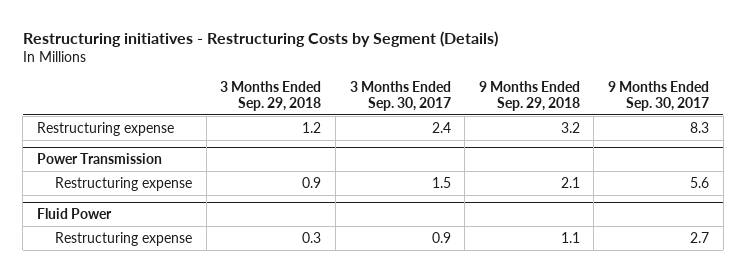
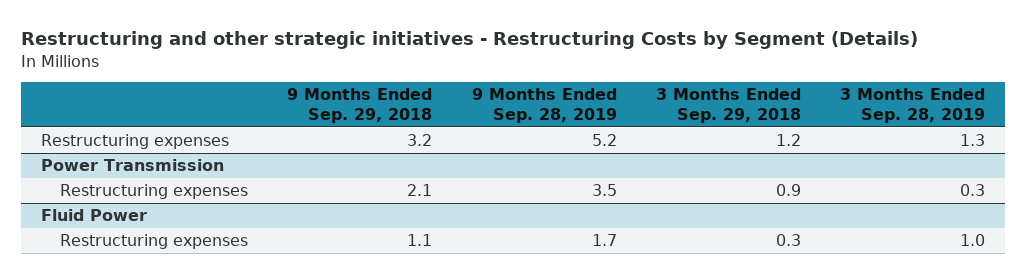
- Restructuring initiatives - Restructuring Costs by Segment (Details)
+ Restructuring and other strategic initiatives - Restructuring Costs by Segment (Details)
- | 3 Months Ended Sep. 29, 2018 | 3 Months Ended Sep. 30, 2017 | 9 Months Ended Sep. 29, 2018 | 9 Months Ended Sep. 30, 2017
+ | 9 Months Ended Sep. 29, 2018 | 9 Months Ended Sep. 28, 2019 | 3 Months Ended Sep. 29, 2018 | 3 Months Ended Sep. 28, 2019
- Restructuring expense | 1.2 | 2.4 | 3.2 | 8.3
+ Restructuring expenses | 3.2 | 5.2 | 1.2 | 1.3
@ Power Transmission
- Restructuring expense | 0.9 | 1.5 | 2.1 | 5.6
+ Restructuring expenses | 2.1 | 3.5 | 0.9 | 0.3
@ Fluid Power
- Restructuring expense | 0.3 | 0.9 | 1.1 | 2.7
+ Restructuring expenses | 1.1 | 1.7 | 0.3 | 1.0

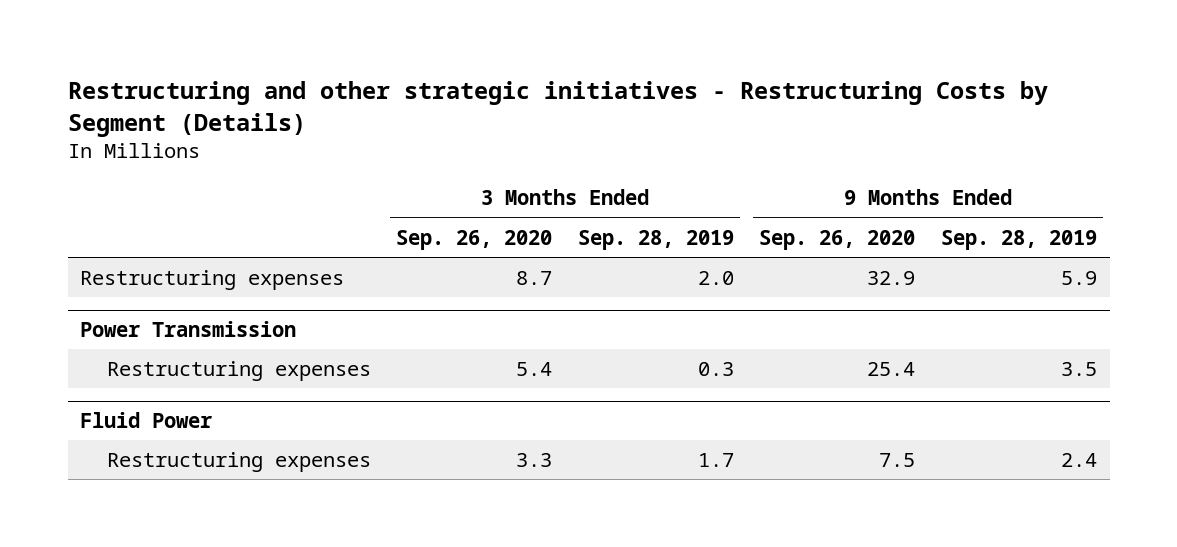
- | 9 Months Ended Sep. 29, 2018 | 9 Months Ended Sep. 28, 2019 | 3 Months Ended Sep. 29, 2018 | 3 Months Ended Sep. 28, 2019
+ | 3 Months Ended Sep. 26, 2020 | 3 Months Ended Sep. 28, 2019 | 9 Months Ended Sep. 26, 2020 | 9 Months Ended Sep. 28, 2019
- Restructuring expenses | 3.2 | 5.2 | 1.2 | 1.3
+ Restructuring expenses | 8.7 | 2.0 | 32.9 | 5.9
@ Fluid Power
- Restructuring expenses | 1.1 | 1.7 | 0.3 | 1.0
+ Restructuring expenses | 3.3 | 1.7 | 7.5 | 2.4

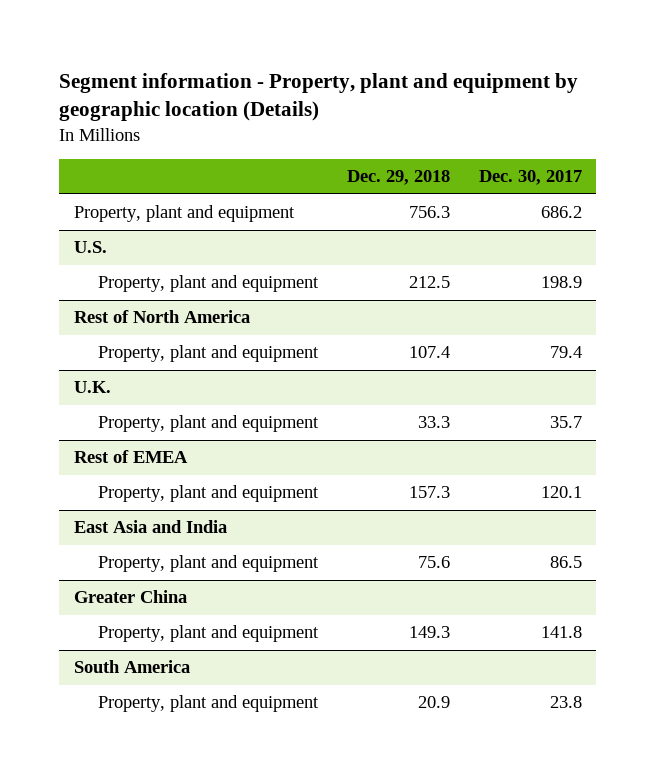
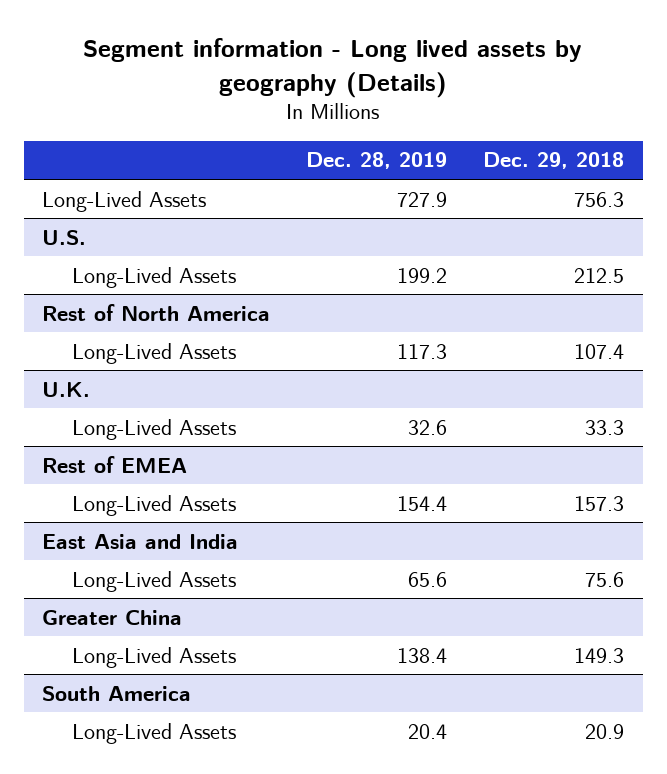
- Segment information - Property, plant and equipment by geographic location (Details)
+ Segment information - Long lived assets by geography (Details)
- | Dec. 29, 2018 | Dec. 30, 2017
+ | Dec. 28, 2019 | Dec. 29, 2018
- Property, plant and equipment | 756.3 | 686.2
+ Long-Lived Assets | 727.9 | 756.3
@ U.S.
- Property, plant and equipment | 212.5 | 198.9
+ Long-Lived Assets | 199.2 | 212.5
@ Rest of North America
- Property, plant and equipment | 107.4 | 79.4
+ Long-Lived Assets | 117.3 | 107.4
@ U.K.
- Property, plant and equipment | 33.3 | 35.7
+ Long-Lived Assets | 32.6 | 33.3
@ Rest of EMEA
- Property, plant and equipment | 157.3 | 120.1
+ Long-Lived Assets | 154.4 | 157.3
@ East Asia and India
- Property, plant and equipment | 75.6 | 86.5
+ Long-Lived Assets | 65.6 | 75.6
@ Greater China
- Property, plant and equipment | 149.3 | 141.8
+ Long-Lived Assets | 138.4 | 149.3
@ South America
- Property, plant and equipment | 20.9 | 23.8
+ Long-Lived Assets | 20.4 | 20.9

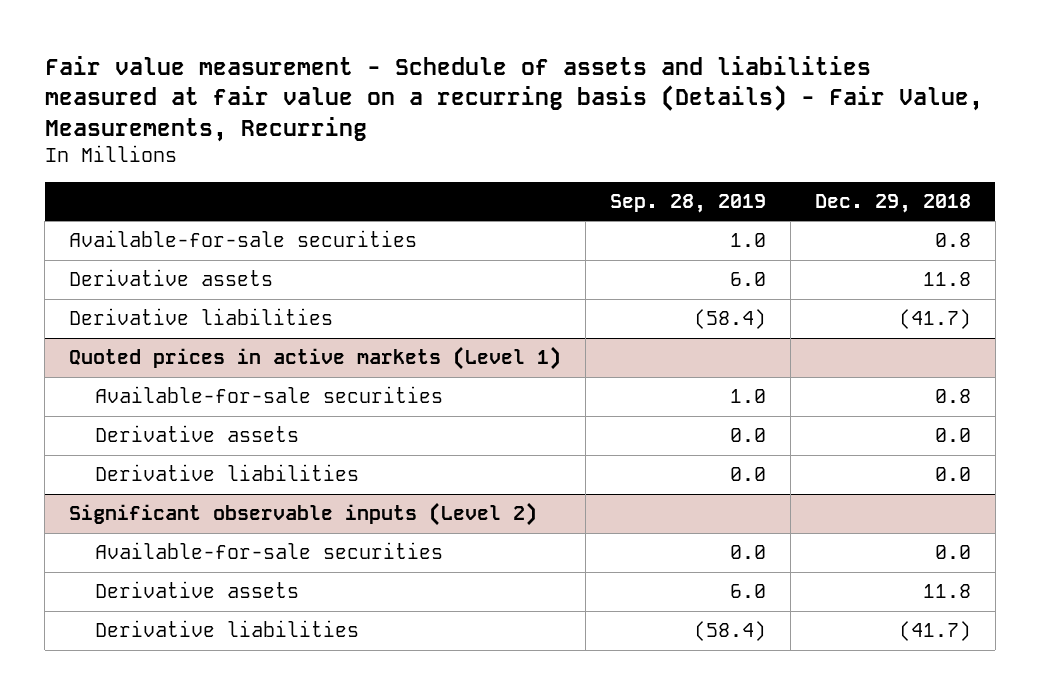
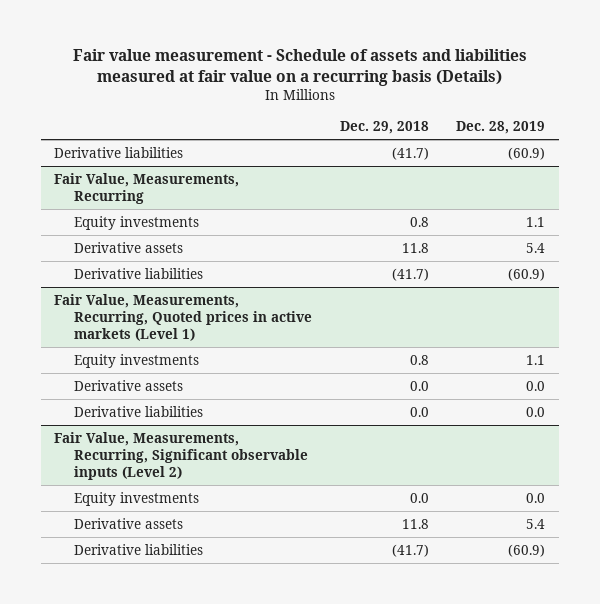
- Fair value measurement - Schedule of assets and liabilities measured at fair value on a recurring basis (Details) - Fair Value, Measurements, Recurring
+ Fair value measurement - Schedule of assets and liabilities measured at fair value on a recurring basis (Details)
- | Sep. 28, 2019 | Dec. 29, 2018
+ | Dec. 29, 2018 | Dec. 28, 2019
- Available-for-sale securities | 1.0 | 0.8
+ Derivative liabilities | (41.7) | (60.9)
+ Fair Value, Measurements, Recurring
+ Equity investments | 0.8 | 1.1
- Quoted prices in active markets (Level 1)
- Available-for-sale securities | 1.0 | 0.8
+ Fair Value, Measurements, Recurring, Quoted prices in active markets (Level 1)
+ Equity investments | 0.8 | 1.1
- Significant observable inputs (Level 2)
- Available-for-sale securities | 0.0 | 0.0
+ Fair Value, Measurements, Recurring, Significant observable inputs (Level 2)
+ Equity investments | 0.0 | 0.0

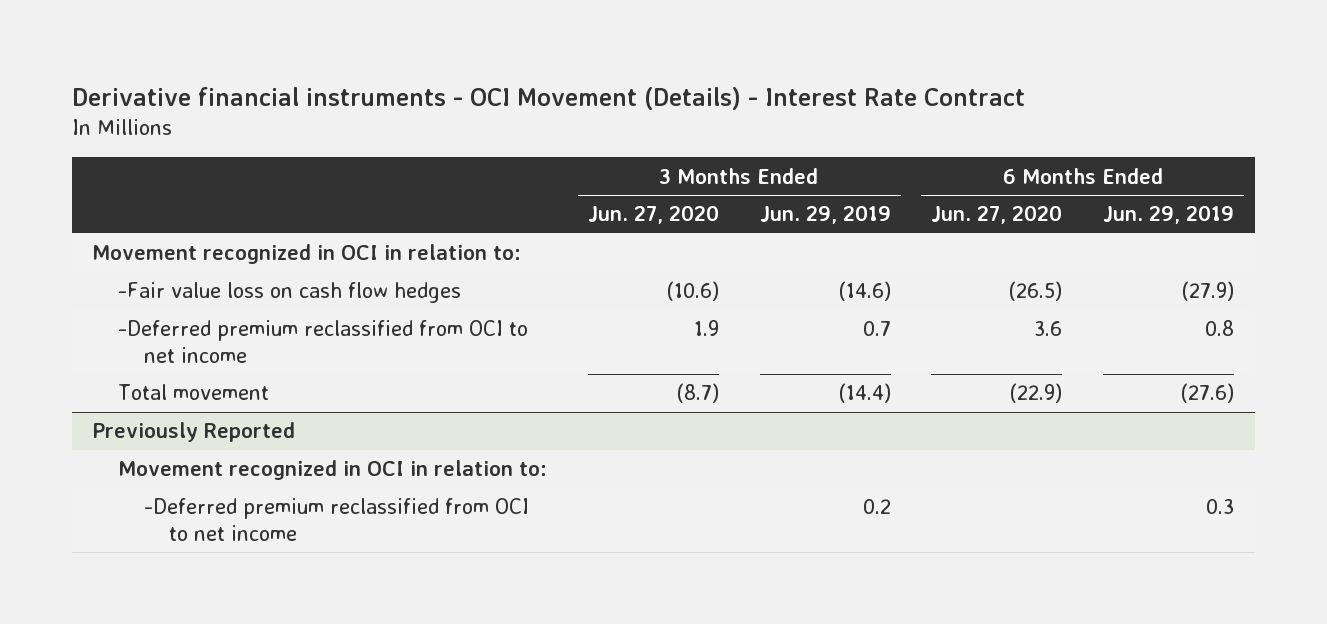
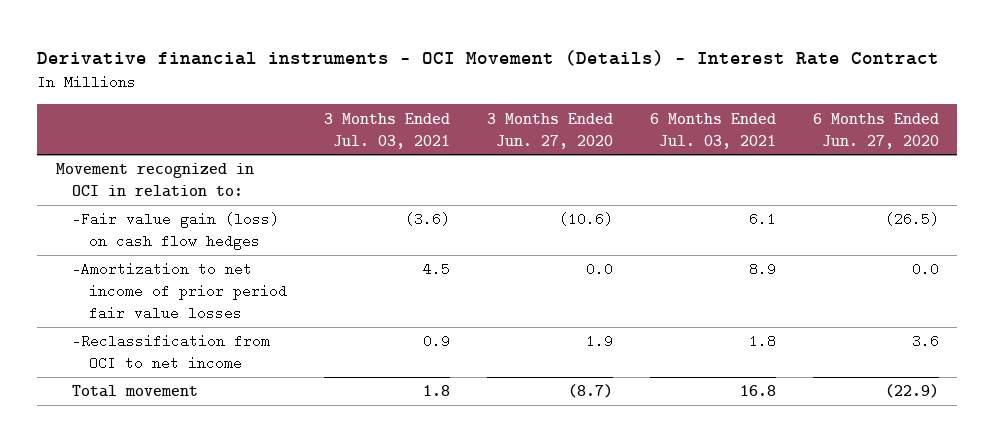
- | 3 Months Ended Jun. 27, 2020 | 3 Months Ended Jun. 29, 2019 | 6 Months Ended Jun. 27, 2020 | 6 Months Ended Jun. 29, 2019
+ | 3 Months Ended Jul. 03, 2021 | 3 Months Ended Jun. 27, 2020 | 6 Months Ended Jul. 03, 2021 | 6 Months Ended Jun. 27, 2020
- -Fair value loss on cash flow hedges | (10.6) | (14.6) | (26.5) | (27.9)
- -Deferred premium reclassified from OCI to net income | 1.9 | 0.7 | 3.6 | 0.8
+ -Fair value gain (loss) on cash flow hedges | (3.6) | (10.6) | 6.1 | (26.5)
+ -Amortization to net income of prior period fair value losses | 4.5 | 0.0 | 8.9 | 0.0
+ -Reclassification from OCI to net income | 0.9 | 1.9 | 1.8 | 3.6
- Previously Reported
- Movement recognized in OCI in relation to:
- -Deferred premium reclassified from OCI to net income | | 0.2 | | 0.3

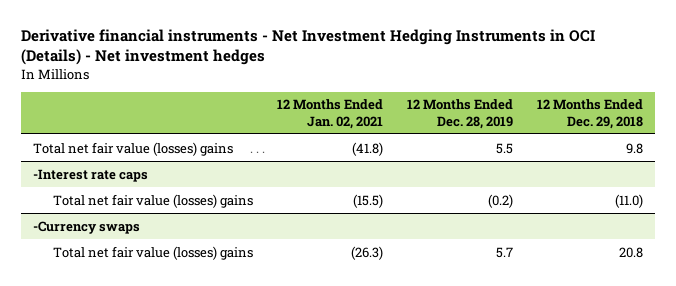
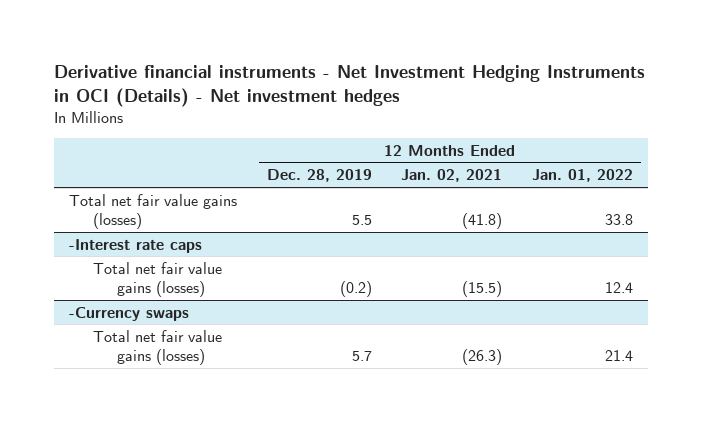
- | 12 Months Ended Jan. 02, 2021 | 12 Months Ended Dec. 28, 2019 | 12 Months Ended Dec. 29, 2018
+ | 12 Months Ended Dec. 28, 2019 | 12 Months Ended Jan. 02, 2021 | 12 Months Ended Jan. 01, 2022
- Total net fair value (losses) gains | (41.8) | 5.5 | 9.8
+ Total net fair value gains (losses) | 5.5 | (41.8) | 33.8
@ -Interest rate caps
- Total net fair value (losses) gains | (15.5) | (0.2) | (11.0)
+ Total net fair value gains (losses) | (0.2) | (15.5) | 12.4
@ -Currency swaps
- Total net fair value (losses) gains | (26.3) | 5.7 | 20.8
+ Total net fair value gains (losses) | 5.7 | (26.3) | 21.4

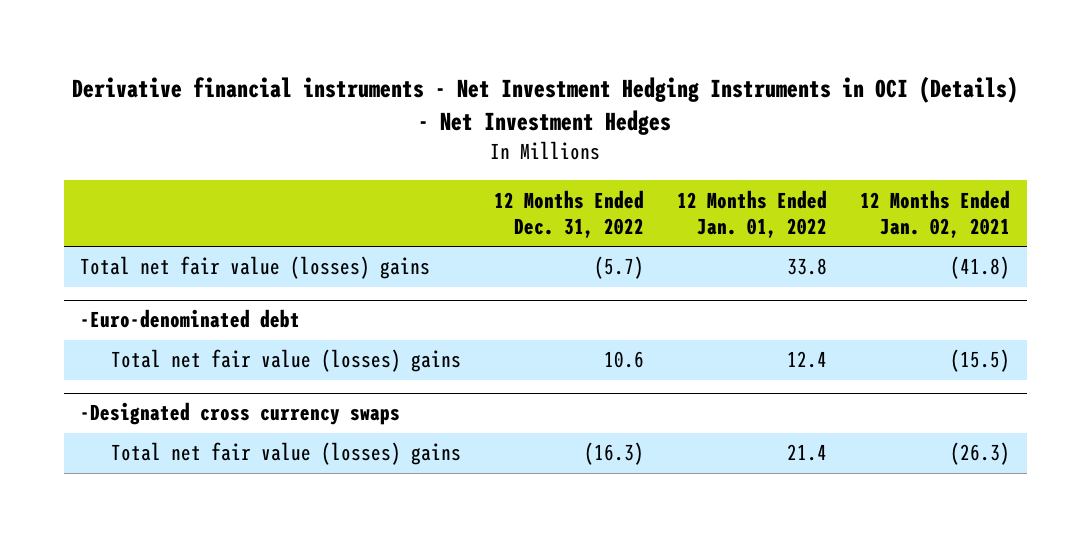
- Derivative financial instruments - Net Investment Hedging Instruments in OCI (Details) - Net investment hedges
+ Derivative financial instruments - Net Investment Hedging Instruments in OCI (Details) - Net Investment Hedges
- | 12 Months Ended Dec. 28, 2019 | 12 Months Ended Jan. 02, 2021 | 12 Months Ended Jan. 01, 2022
+ | 12 Months Ended Dec. 31, 2022 | 12 Months Ended Jan. 01, 2022 | 12 Months Ended Jan. 02, 2021
- Total net fair value gains (losses) | 5.5 | (41.8) | 33.8
- -Interest rate caps
- Total net fair value gains (losses) | (0.2) | (15.5) | 12.4
- -Currency swaps
- Total net fair value gains (losses) | 5.7 | (26.3) | 21.4
+ Total net fair value (losses) gains | (5.7) | 33.8 | (41.8)
+ -Euro-denominated debt
+ Total net fair value (losses) gains | 10.6 | 12.4 | (15.5)
+ -Designated cross currency swaps
+ Total net fair value (losses) gains | (16.3) | 21.4 | (26.3)

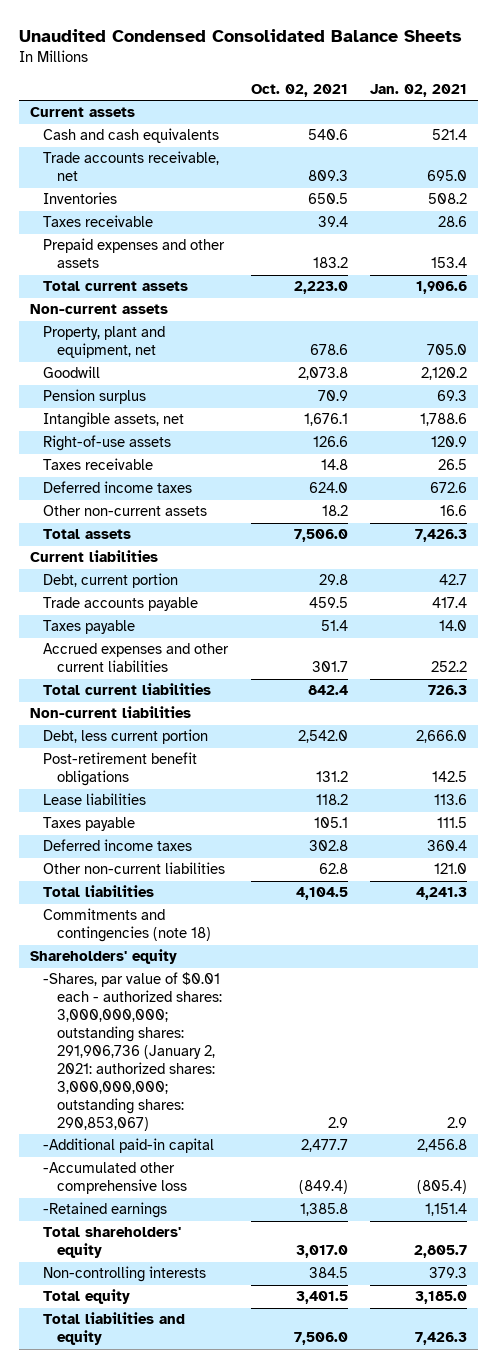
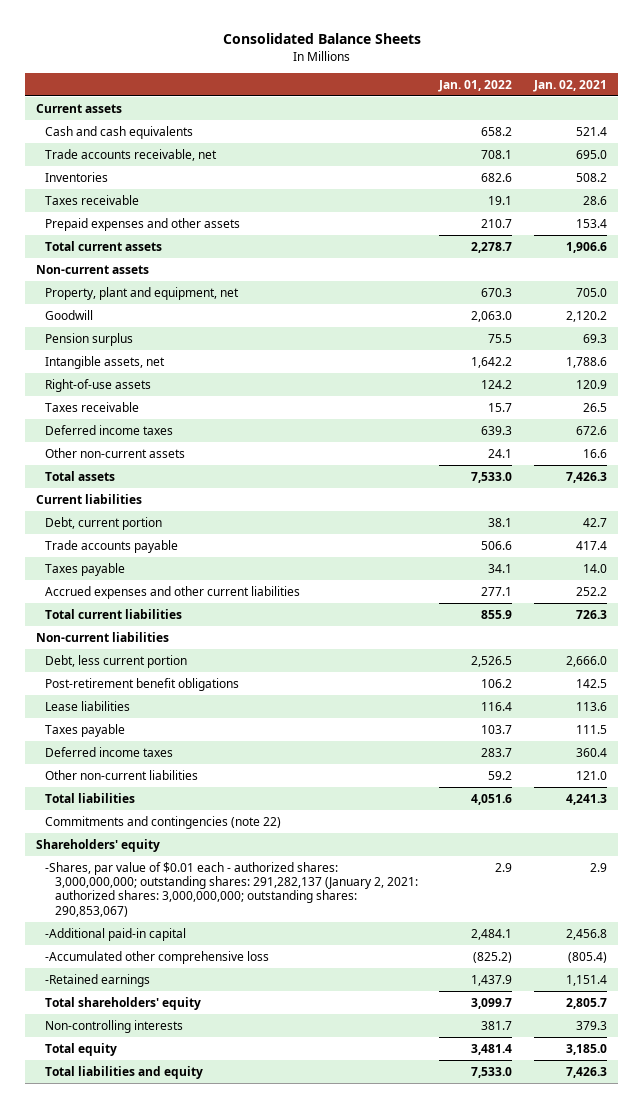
- Unaudited Condensed Consolidated Balance Sheets
+ Consolidated Balance Sheets
- | Oct. 02, 2021 | Jan. 02, 2021
+ | Jan. 01, 2022 | Jan. 02, 2021
- Commitments and contingencies (note 18)
+ Commitments and contingencies (note 22)
- -Shares, par value of $0.01 each - authorized shares: 3,000,000,000; outstanding shares: 291,906,736 (January 2, 2021: authorized shares: 3,000,000,000; outstanding shares: 290,853,067) | 2.9 | 2.9
+ -Shares, par value of $0.01 each - authorized shares: 3,000,000,000; outstanding shares: 291,282,137 (January 2, 2021: authorized shares: 3,000,000,000; outstanding shares: 290,853,067) | 2.9 | 2.9

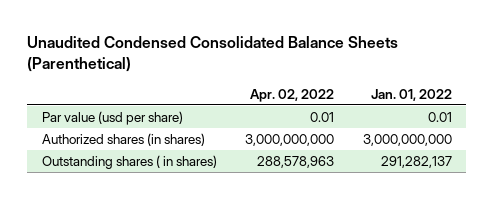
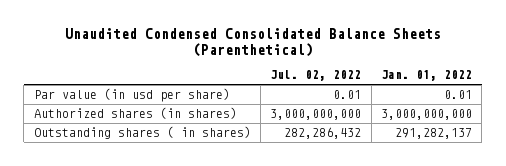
- | Apr. 02, 2022 | Jan. 01, 2022
+ | Jul. 02, 2022 | Jan. 01, 2022
- Par value (usd per share) | 0.01 | 0.01
+ Par value (in usd per share) | 0.01 | 0.01

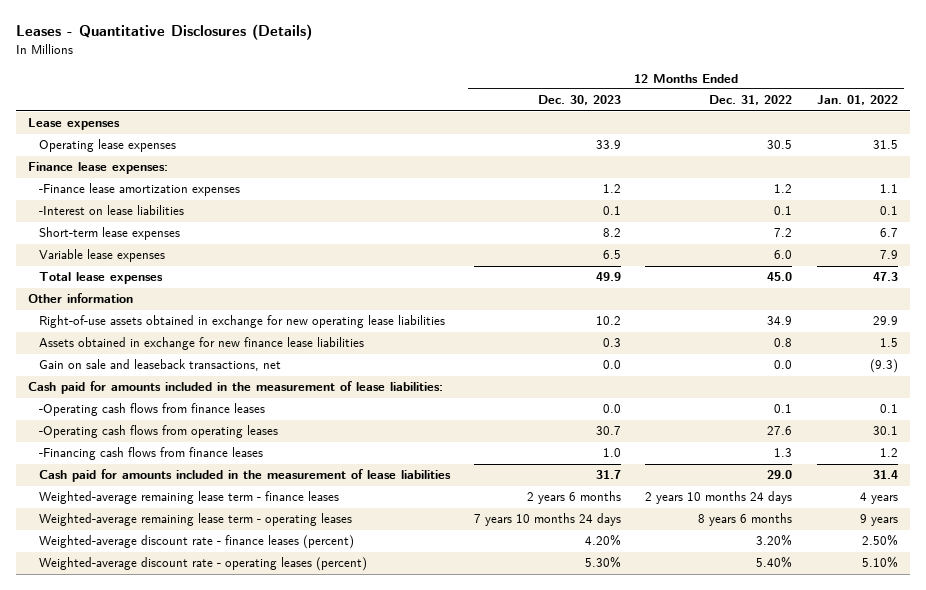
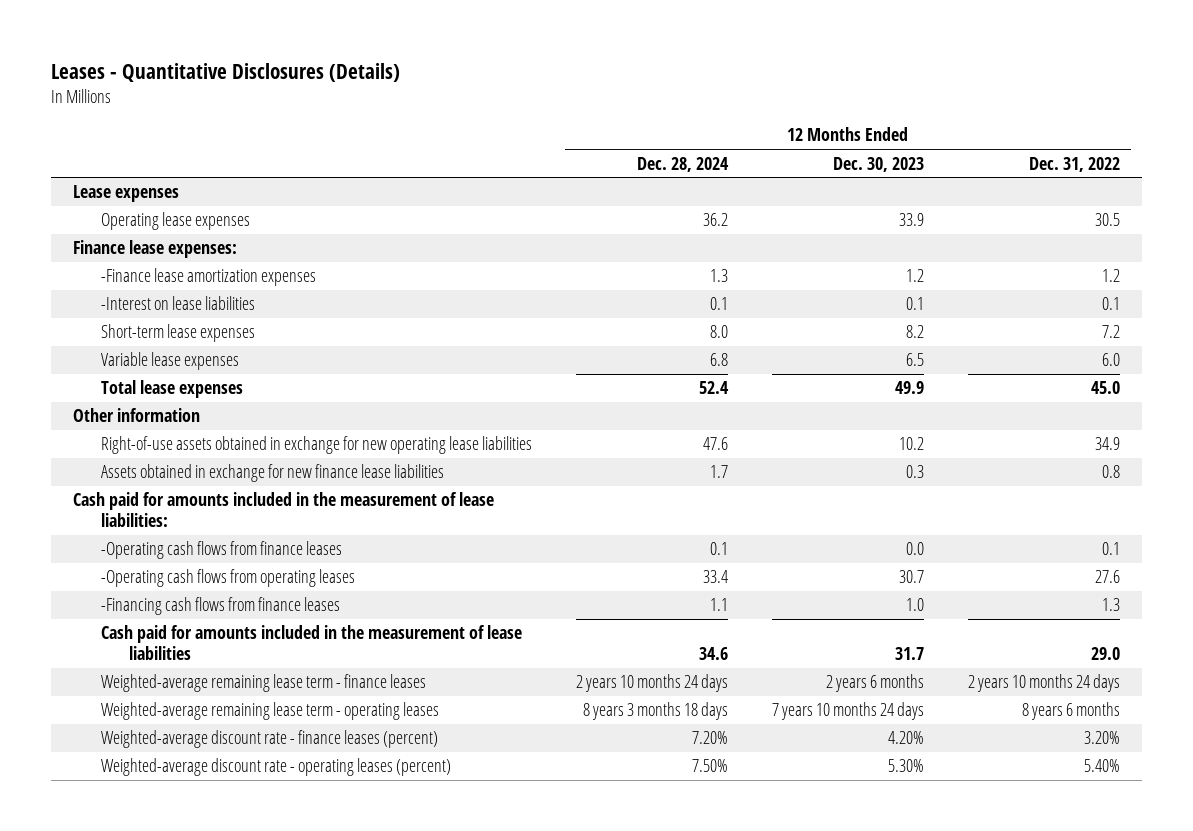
- | 12 Months Ended Dec. 30, 2023 | 12 Months Ended Dec. 31, 2022 | 12 Months Ended Jan. 01, 2022
+ | 12 Months Ended Dec. 28, 2024 | 12 Months Ended Dec. 30, 2023 | 12 Months Ended Dec. 31, 2022
- Gain on sale and leaseback transactions, net | 0.0 | 0.0 | (9.3)

